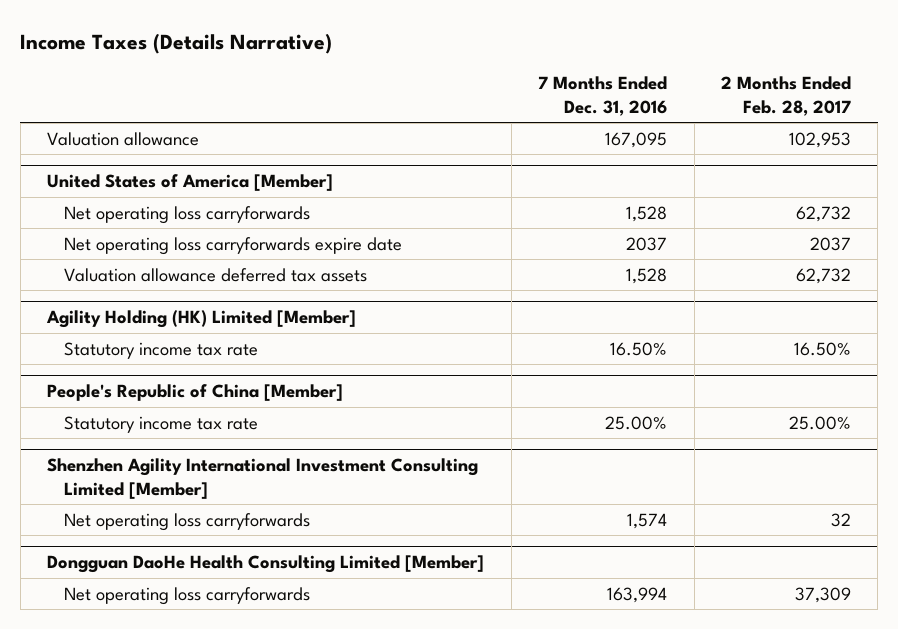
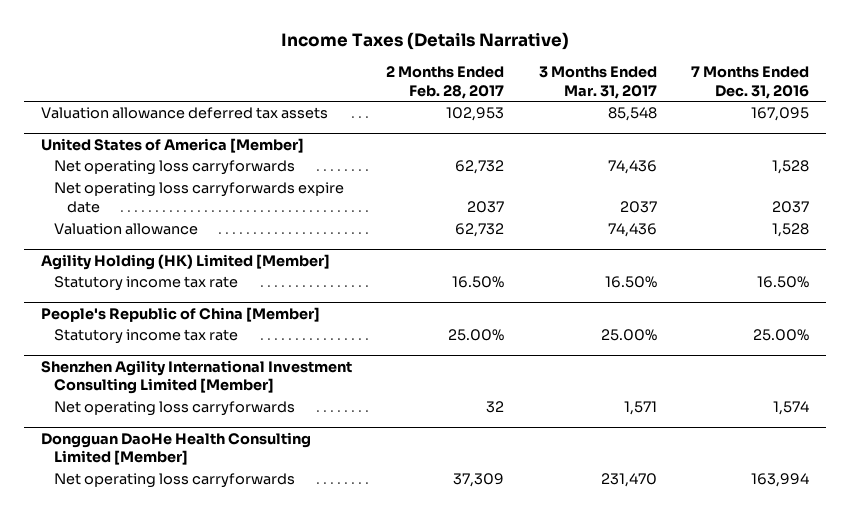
- | 7 Months Ended Dec. 31, 2016 | 2 Months Ended Feb. 28, 2017
+ | 2 Months Ended Feb. 28, 2017 | 3 Months Ended Mar. 31, 2017 | 7 Months Ended Dec. 31, 2016
- Valuation allowance | 167,095 | 102,953
+ Valuation allowance deferred tax assets | 102,953 | 85,548 | 167,095
@ United States of America [Member]
- Valuation allowance deferred tax assets | 1,528 | 62,732
+ Valuation allowance | 62,732 | 74,436 | 1,528

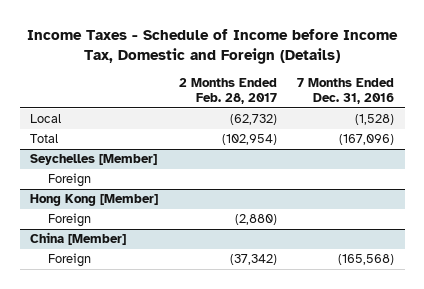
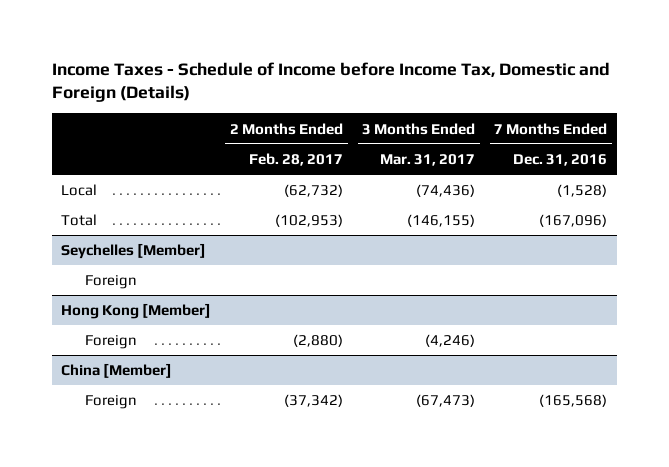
- | 2 Months Ended Feb. 28, 2017 | 7 Months Ended Dec. 31, 2016
+ | 2 Months Ended Feb. 28, 2017 | 3 Months Ended Mar. 31, 2017 | 7 Months Ended Dec. 31, 2016
- Total | (102,954) | (167,096)
+ Total | (102,953) | (146,155) | (167,096)

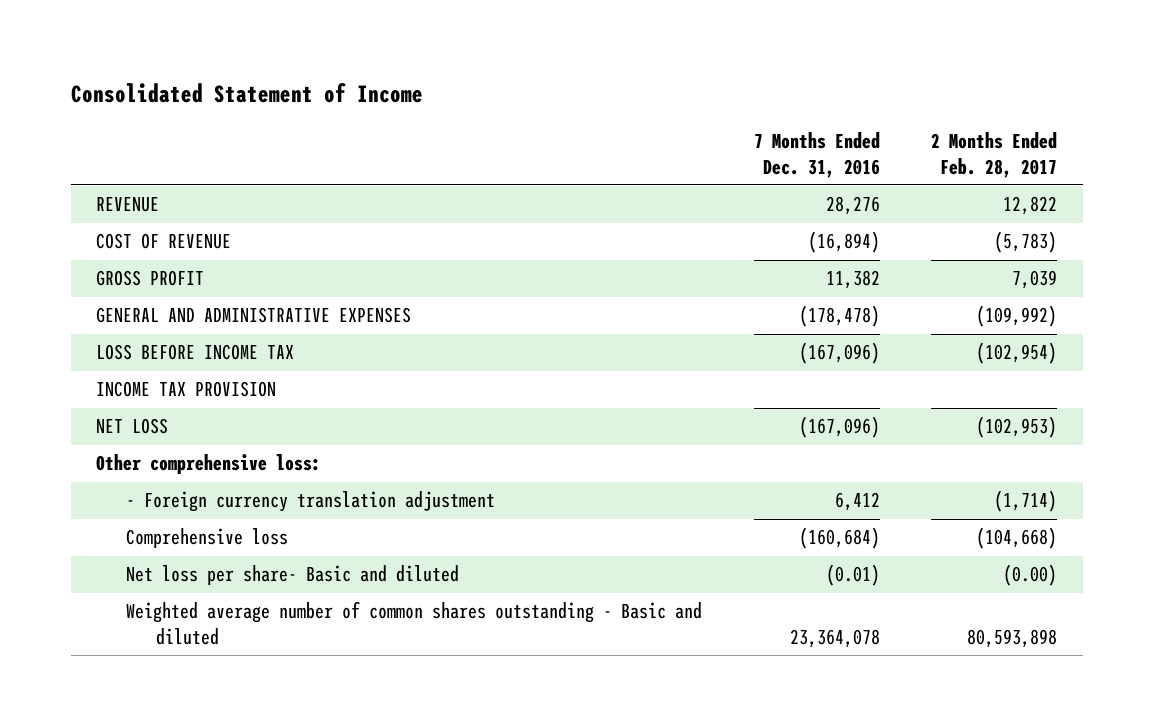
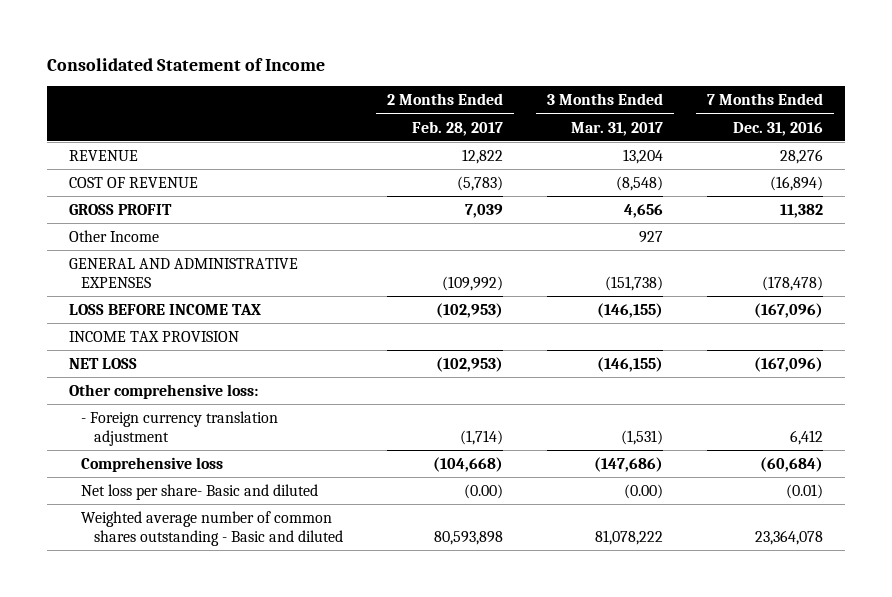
- | 7 Months Ended Dec. 31, 2016 | 2 Months Ended Feb. 28, 2017
+ | 2 Months Ended Feb. 28, 2017 | 3 Months Ended Mar. 31, 2017 | 7 Months Ended Dec. 31, 2016
+ Other Income | | 927 |
- LOSS BEFORE INCOME TAX | (167,096) | (102,954)
+ LOSS BEFORE INCOME TAX | (102,953) | (146,155) | (167,096)
- Comprehensive loss | (160,684) | (104,668)
+ Comprehensive loss | (104,668) | (147,686) | (60,684)

